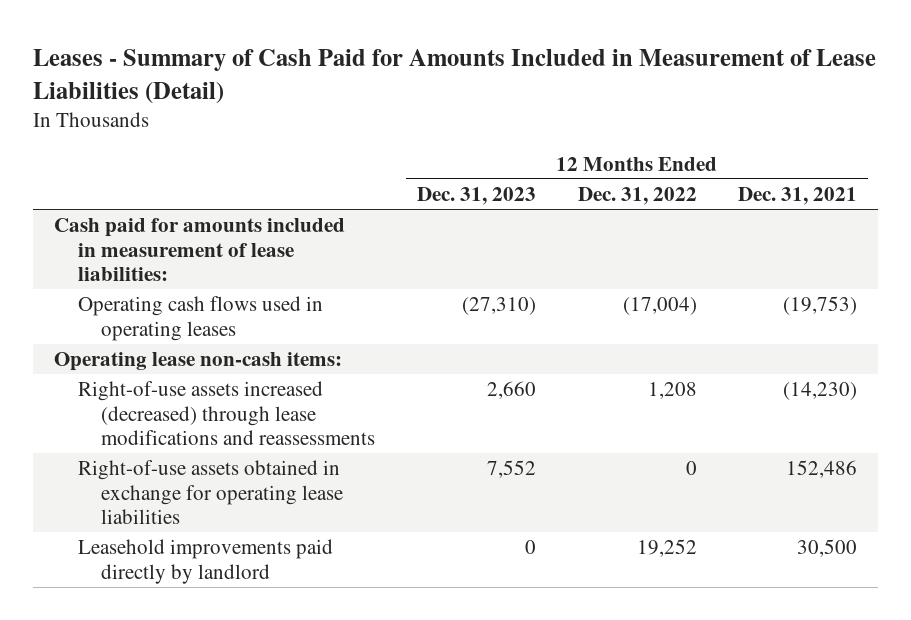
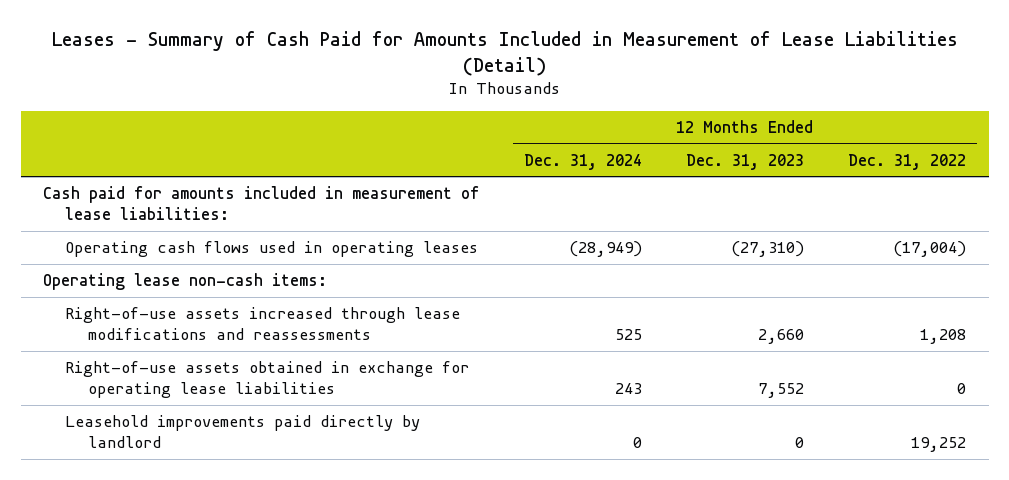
- | 12 Months Ended Dec. 31, 2023 | 12 Months Ended Dec. 31, 2022 | 12 Months Ended Dec. 31, 2021
+ | 12 Months Ended Dec. 31, 2024 | 12 Months Ended Dec. 31, 2023 | 12 Months Ended Dec. 31, 2022
- Right-of-use assets increased (decreased) through lease modifications and reassessments | 2,660 | 1,208 | (14,230)
+ Right-of-use assets increased through lease modifications and reassessments | 525 | 2,660 | 1,208

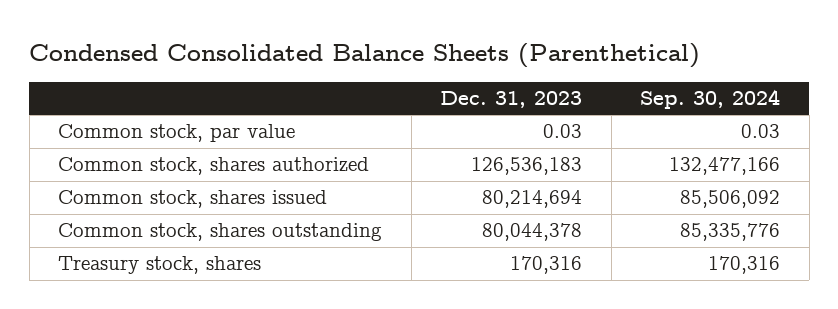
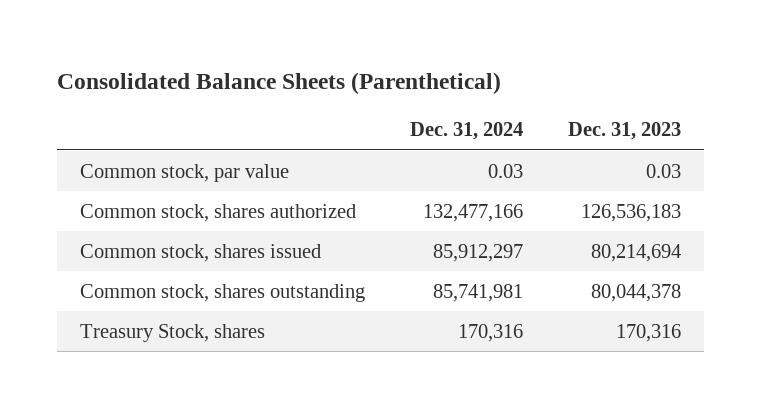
- Condensed Consolidated Balance Sheets (Parenthetical)
+ Consolidated Balance Sheets (Parenthetical)
- | Dec. 31, 2023 | Sep. 30, 2024
+ | Dec. 31, 2024 | Dec. 31, 2023
- Treasury stock, shares | 170,316 | 170,316
+ Treasury Stock, shares | 170,316 | 170,316

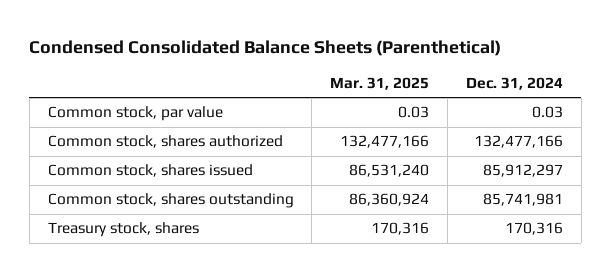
- Consolidated Balance Sheets (Parenthetical)
+ Condensed Consolidated Balance Sheets (Parenthetical)
- | Dec. 31, 2024 | Dec. 31, 2023
+ | Mar. 31, 2025 | Dec. 31, 2024
- Treasury Stock, shares | 170,316 | 170,316
+ Treasury stock, shares | 170,316 | 170,316

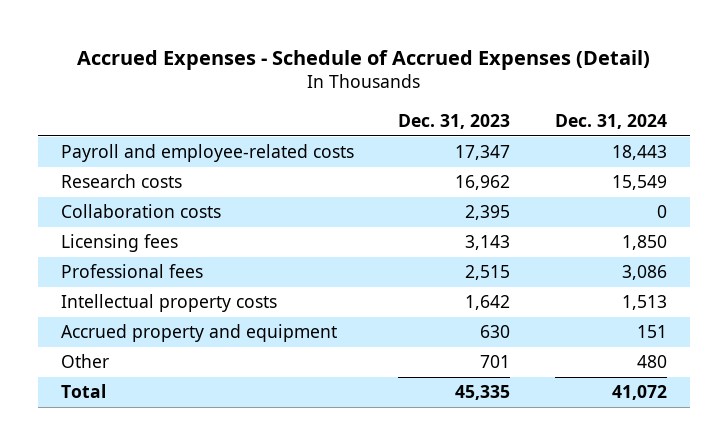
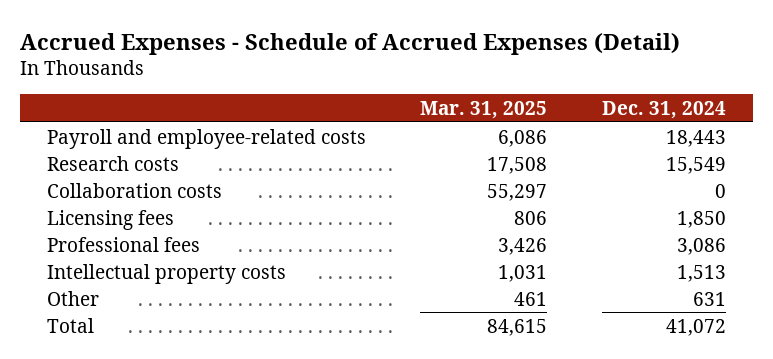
- | Dec. 31, 2023 | Dec. 31, 2024
+ | Mar. 31, 2025 | Dec. 31, 2024
- Accrued property and equipment | 630 | 151
- Other | 701 | 480
+ Other | 461 | 631

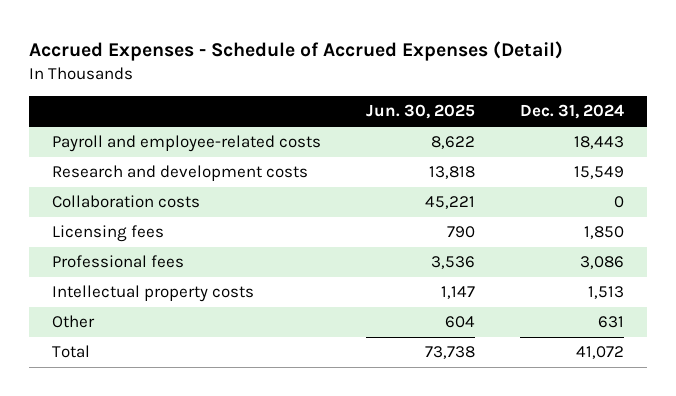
- | Mar. 31, 2025 | Dec. 31, 2024
+ | Jun. 30, 2025 | Dec. 31, 2024
- Research costs | 17,508 | 15,549
+ Research and development costs | 13,818 | 15,549

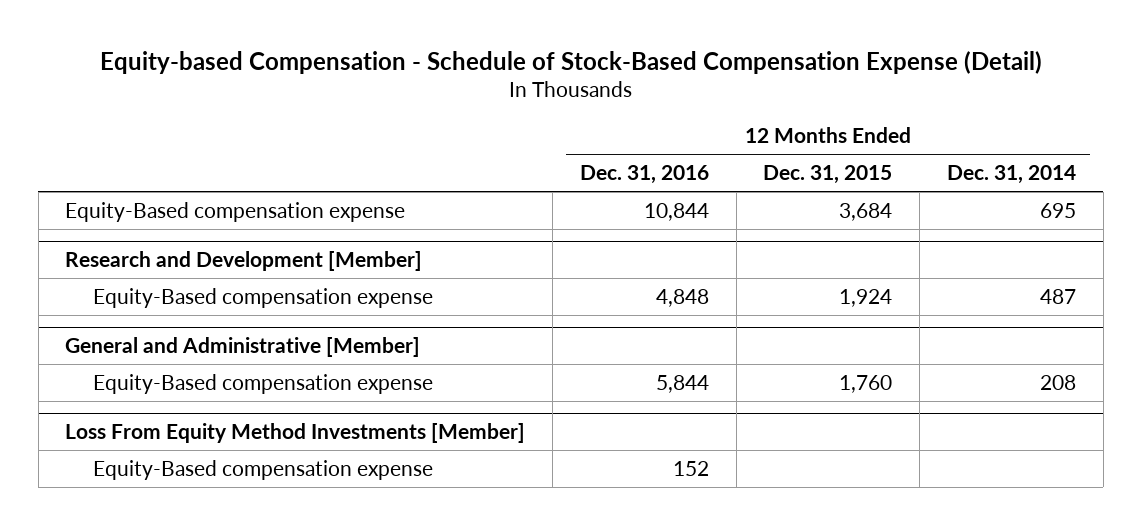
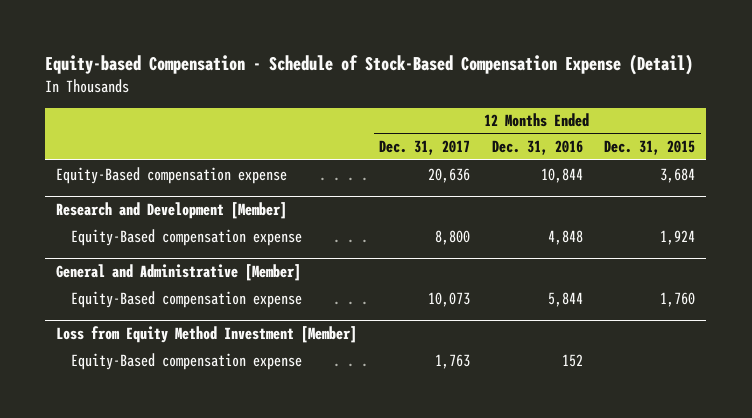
- | 12 Months Ended Dec. 31, 2016 | 12 Months Ended Dec. 31, 2015 | 12 Months Ended Dec. 31, 2014
+ | 12 Months Ended Dec. 31, 2017 | 12 Months Ended Dec. 31, 2016 | 12 Months Ended Dec. 31, 2015
- Loss From Equity Method Investments [Member]
+ Loss from Equity Method Investment [Member]

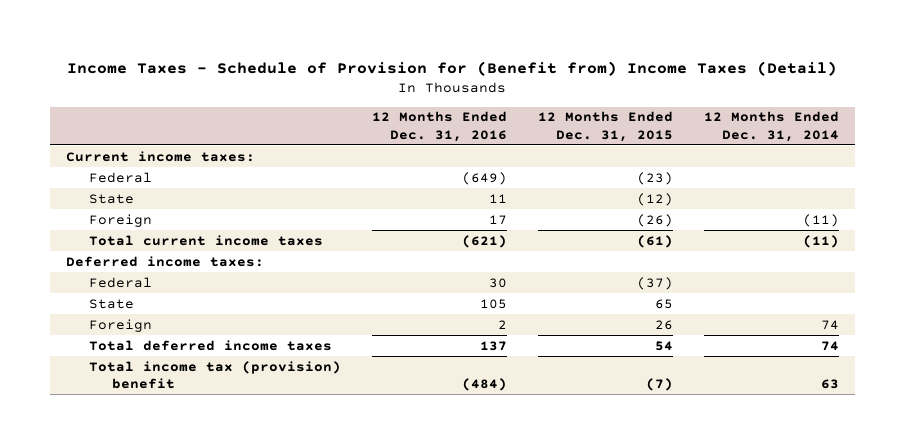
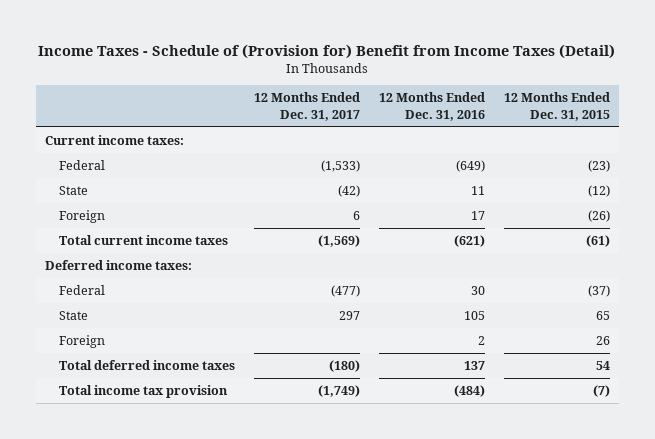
- Income Taxes - Schedule of Provision for (Benefit from) Income Taxes (Detail)
+ Income Taxes - Schedule of (Provision for) Benefit from Income Taxes (Detail)
- | 12 Months Ended Dec. 31, 2016 | 12 Months Ended Dec. 31, 2015 | 12 Months Ended Dec. 31, 2014
+ | 12 Months Ended Dec. 31, 2017 | 12 Months Ended Dec. 31, 2016 | 12 Months Ended Dec. 31, 2015
- Total income tax (provision) benefit | (484) | (7) | 63
+ Total income tax provision | (1,749) | (484) | (7)

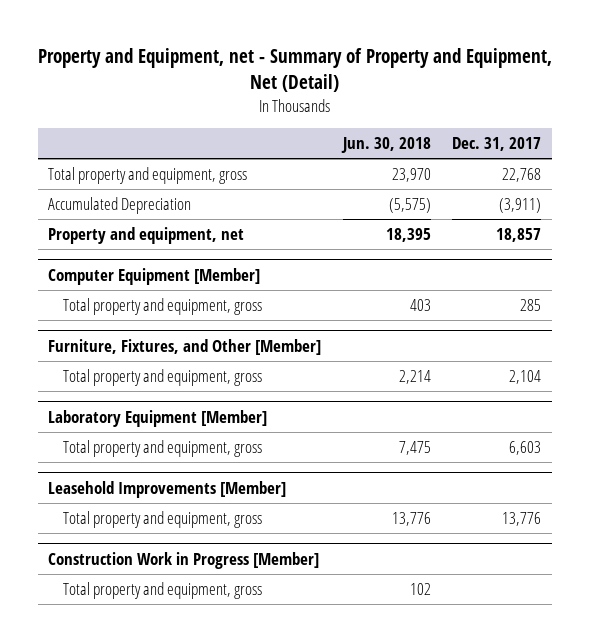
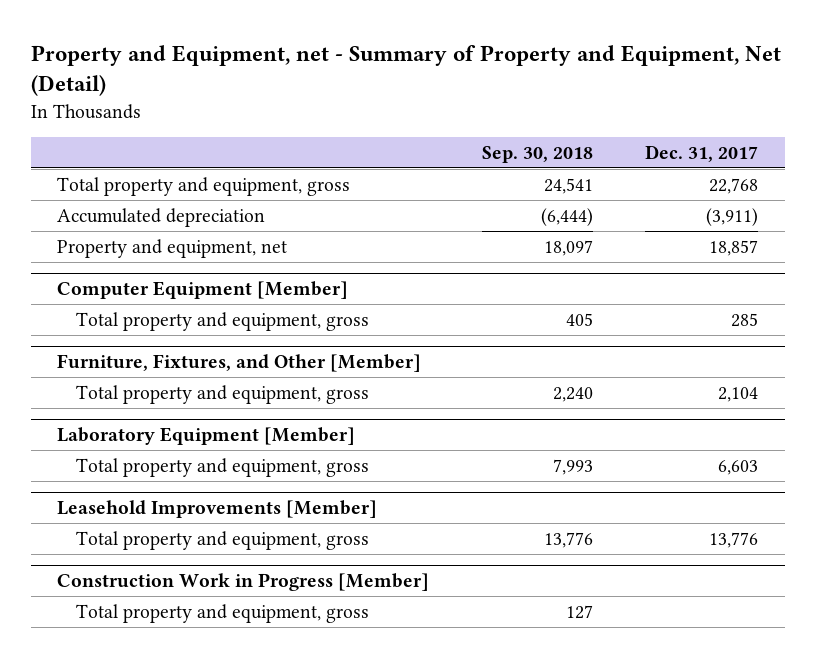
- | Jun. 30, 2018 | Dec. 31, 2017
+ | Sep. 30, 2018 | Dec. 31, 2017
- Accumulated Depreciation | (5,575) | (3,911)
+ Accumulated depreciation | (6,444) | (3,911)

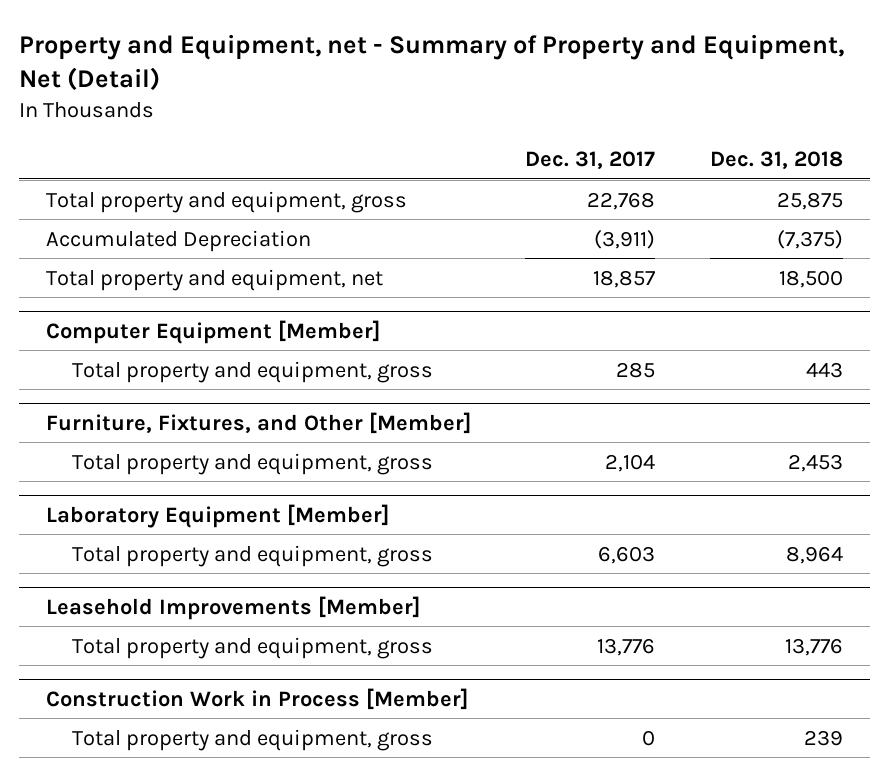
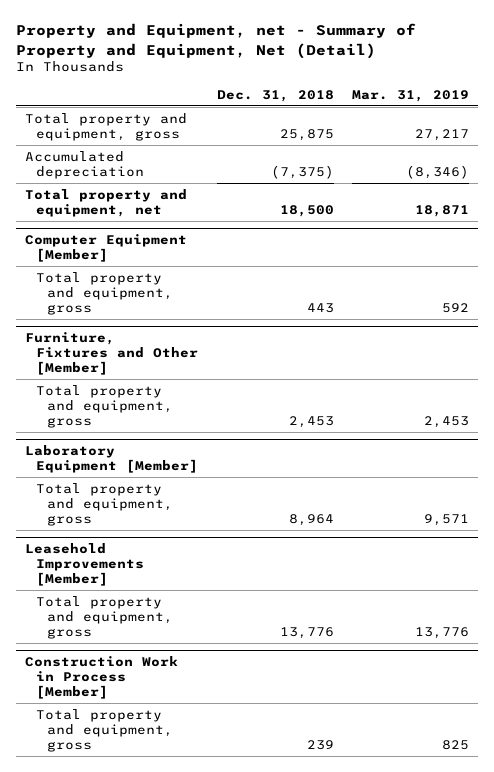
- | Dec. 31, 2017 | Dec. 31, 2018
+ | Dec. 31, 2018 | Mar. 31, 2019
- Accumulated Depreciation | (3,911) | (7,375)
+ Accumulated depreciation | (7,375) | (8,346)
- Furniture, Fixtures, and Other [Member]
+ Furniture, Fixtures and Other [Member]

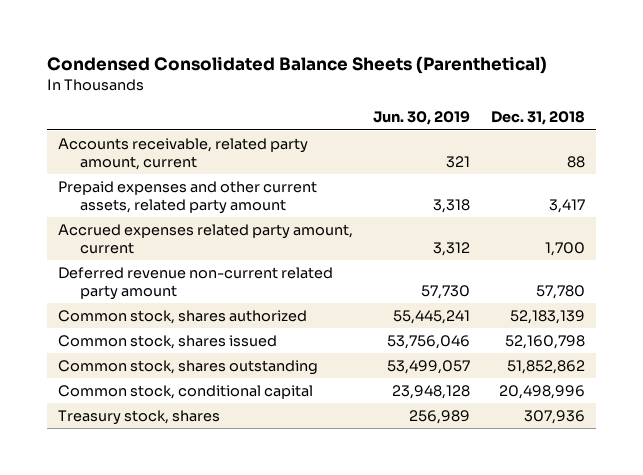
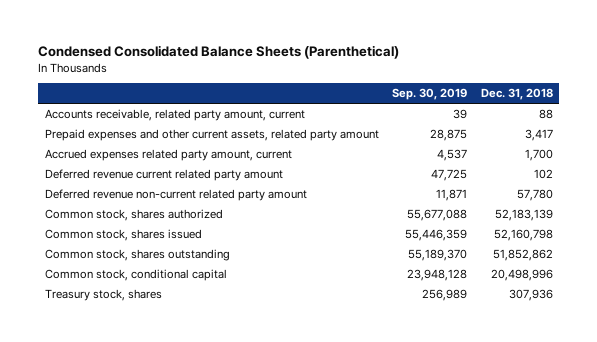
- | Jun. 30, 2019 | Dec. 31, 2018
+ | Sep. 30, 2019 | Dec. 31, 2018
+ Deferred revenue current related party amount | 47,725 | 102

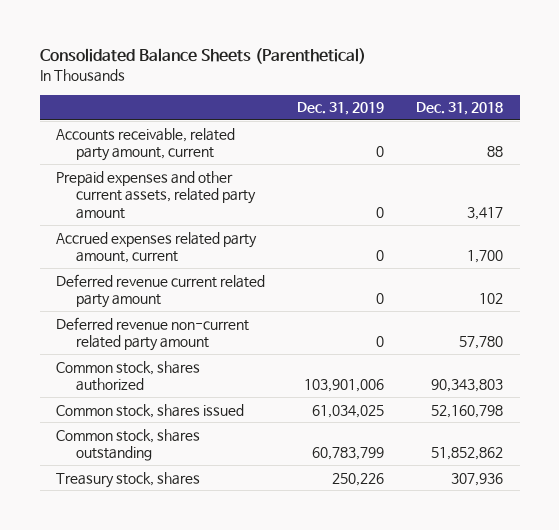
- Condensed Consolidated Balance Sheets (Parenthetical)
+ Consolidated Balance Sheets (Parenthetical)
- | Sep. 30, 2019 | Dec. 31, 2018
+ | Dec. 31, 2019 | Dec. 31, 2018
- Common stock, shares authorized | 55,677,088 | 52,183,139
+ Common stock, shares authorized | 103,901,006 | 90,343,803
- Common stock, conditional capital | 23,948,128 | 20,498,996

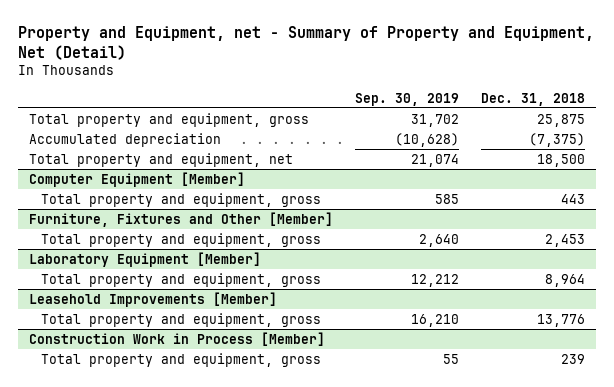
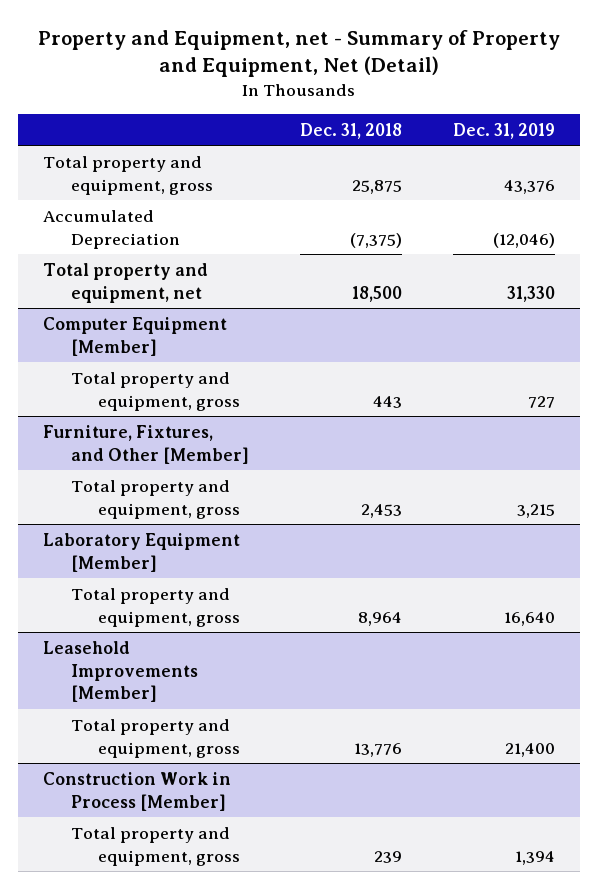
- | Sep. 30, 2019 | Dec. 31, 2018
+ | Dec. 31, 2018 | Dec. 31, 2019
- Accumulated depreciation | (10,628) | (7,375)
+ Accumulated Depreciation | (7,375) | (12,046)
- Furniture, Fixtures and Other [Member]
+ Furniture, Fixtures, and Other [Member]

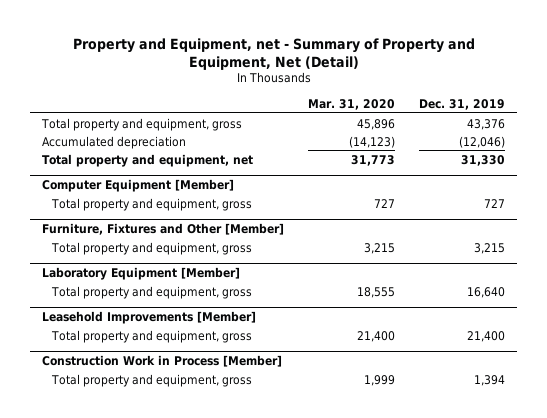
- | Dec. 31, 2018 | Dec. 31, 2019
+ | Mar. 31, 2020 | Dec. 31, 2019
- Accumulated Depreciation | (7,375) | (12,046)
+ Accumulated depreciation | (14,123) | (12,046)
- Furniture, Fixtures, and Other [Member]
+ Furniture, Fixtures and Other [Member]

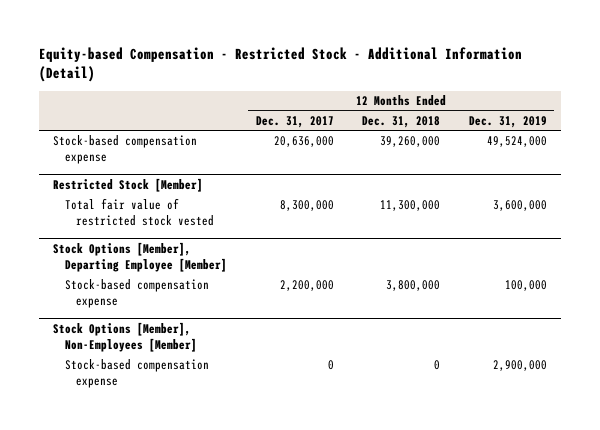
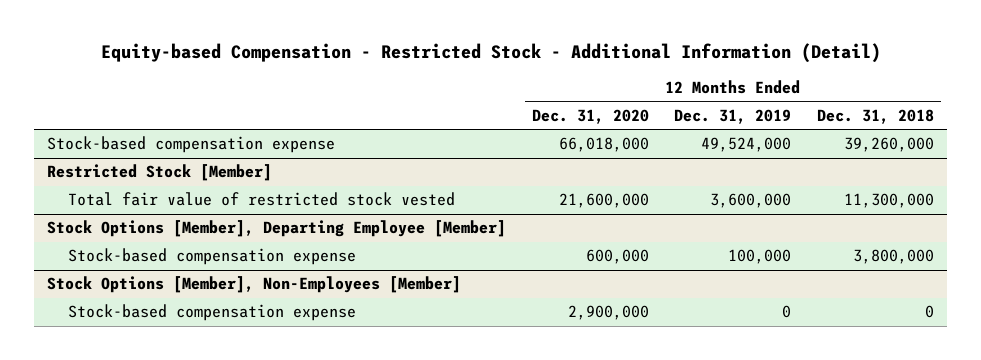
- | 12 Months Ended Dec. 31, 2017 | 12 Months Ended Dec. 31, 2018 | 12 Months Ended Dec. 31, 2019
+ | 12 Months Ended Dec. 31, 2020 | 12 Months Ended Dec. 31, 2019 | 12 Months Ended Dec. 31, 2018
@ Stock Options [Member], Non-Employees [Member]
- Stock-based compensation expense | 0 | 0 | 2,900,000
+ Stock-based compensation expense | 2,900,000 | 0 | 0

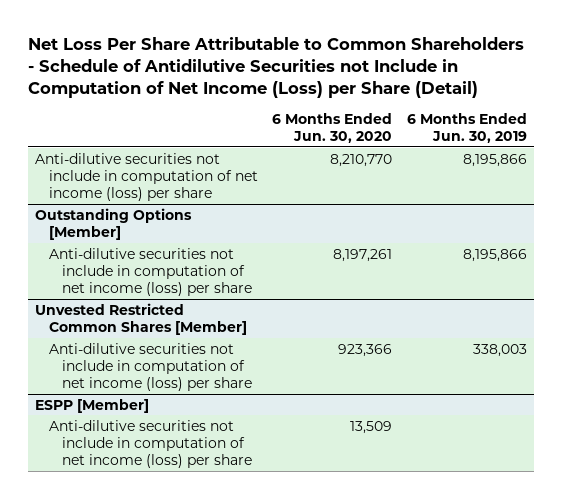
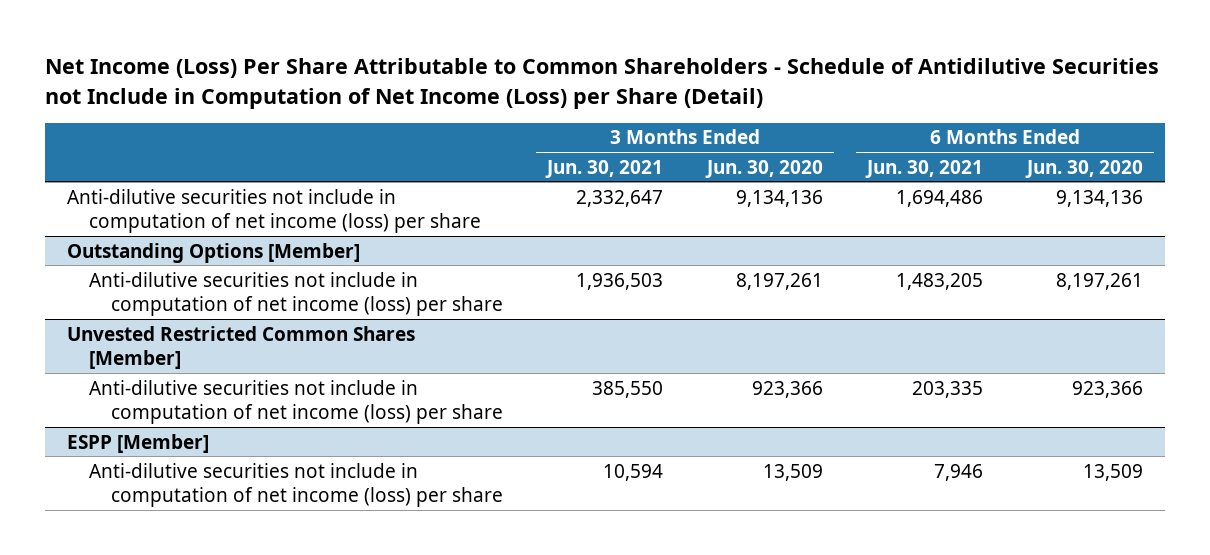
- Net Loss Per Share Attributable to Common Shareholders - Schedule of Antidilutive Securities not Include in Computation of Net Income (Loss) per Share (Detail)
+ Net Income (Loss) Per Share Attributable to Common Shareholders - Schedule of Antidilutive Securities not Include in Computation of Net Income (Loss) per Share (Detail)
- | 6 Months Ended Jun. 30, 2020 | 6 Months Ended Jun. 30, 2019
+ | 3 Months Ended Jun. 30, 2021 | 3 Months Ended Jun. 30, 2020 | 6 Months Ended Jun. 30, 2021 | 6 Months Ended Jun. 30, 2020
- Anti-dilutive securities not include in computation of net income (loss) per share | 8,210,770 | 8,195,866
+ Anti-dilutive securities not include in computation of net income (loss) per share | 2,332,647 | 9,134,136 | 1,694,486 | 9,134,136

